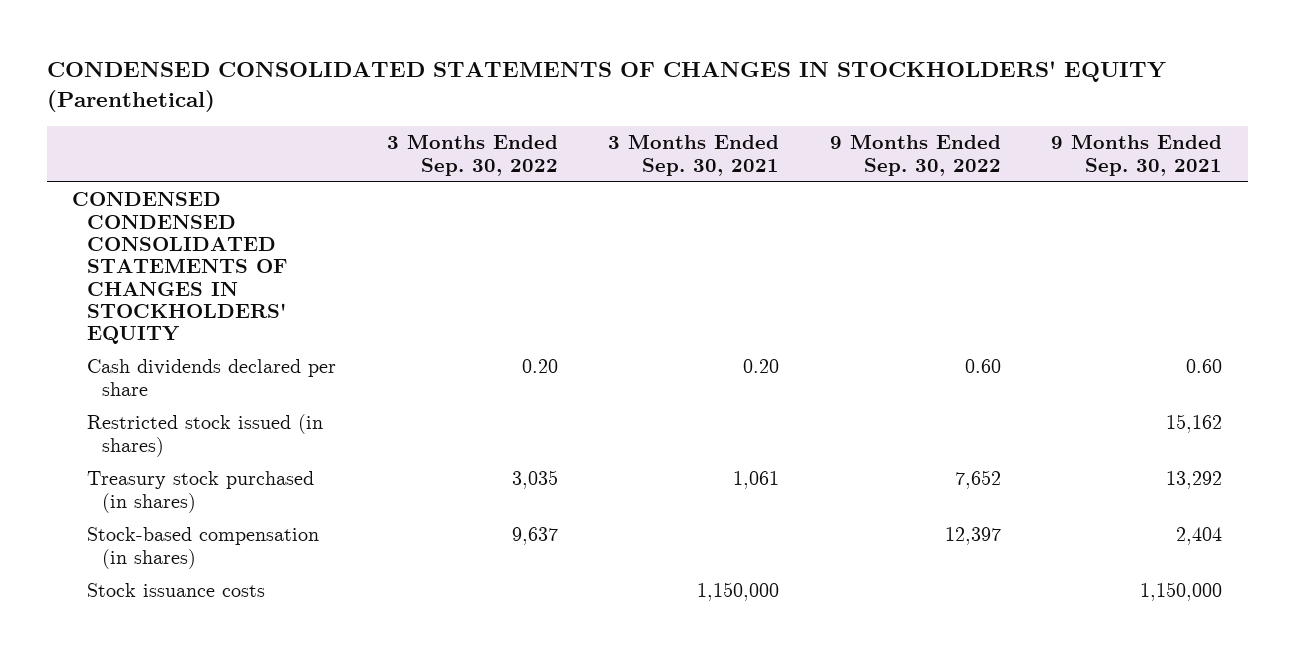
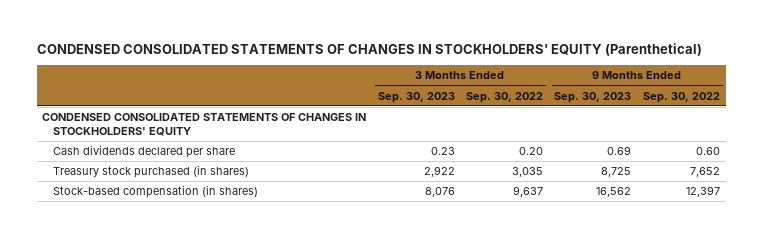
- | 3 Months Ended Sep. 30, 2022 | 3 Months Ended Sep. 30, 2021 | 9 Months Ended Sep. 30, 2022 | 9 Months Ended Sep. 30, 2021
+ | 3 Months Ended Sep. 30, 2023 | 3 Months Ended Sep. 30, 2022 | 9 Months Ended Sep. 30, 2023 | 9 Months Ended Sep. 30, 2022
- CONDENSED CONDENSED CONSOLIDATED STATEMENTS OF CHANGES IN STOCKHOLDERS' EQUITY
+ CONDENSED CONSOLIDATED STATEMENTS OF CHANGES IN STOCKHOLDERS' EQUITY
- Restricted stock issued (in shares) | | | | 15,162
- Stock issuance costs | | 1,150,000 | | 1,150,000

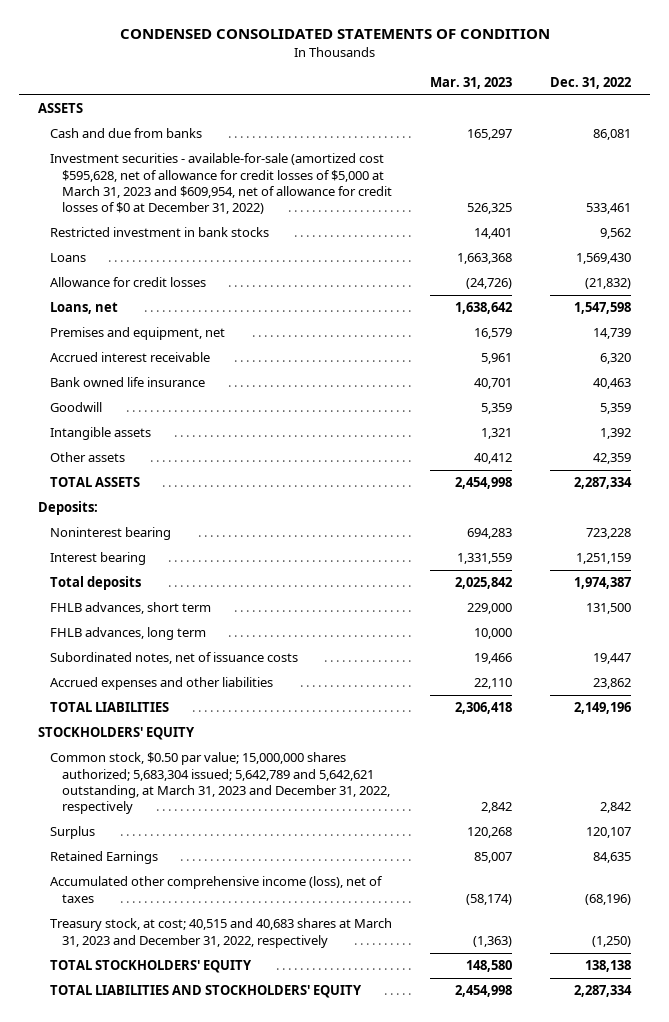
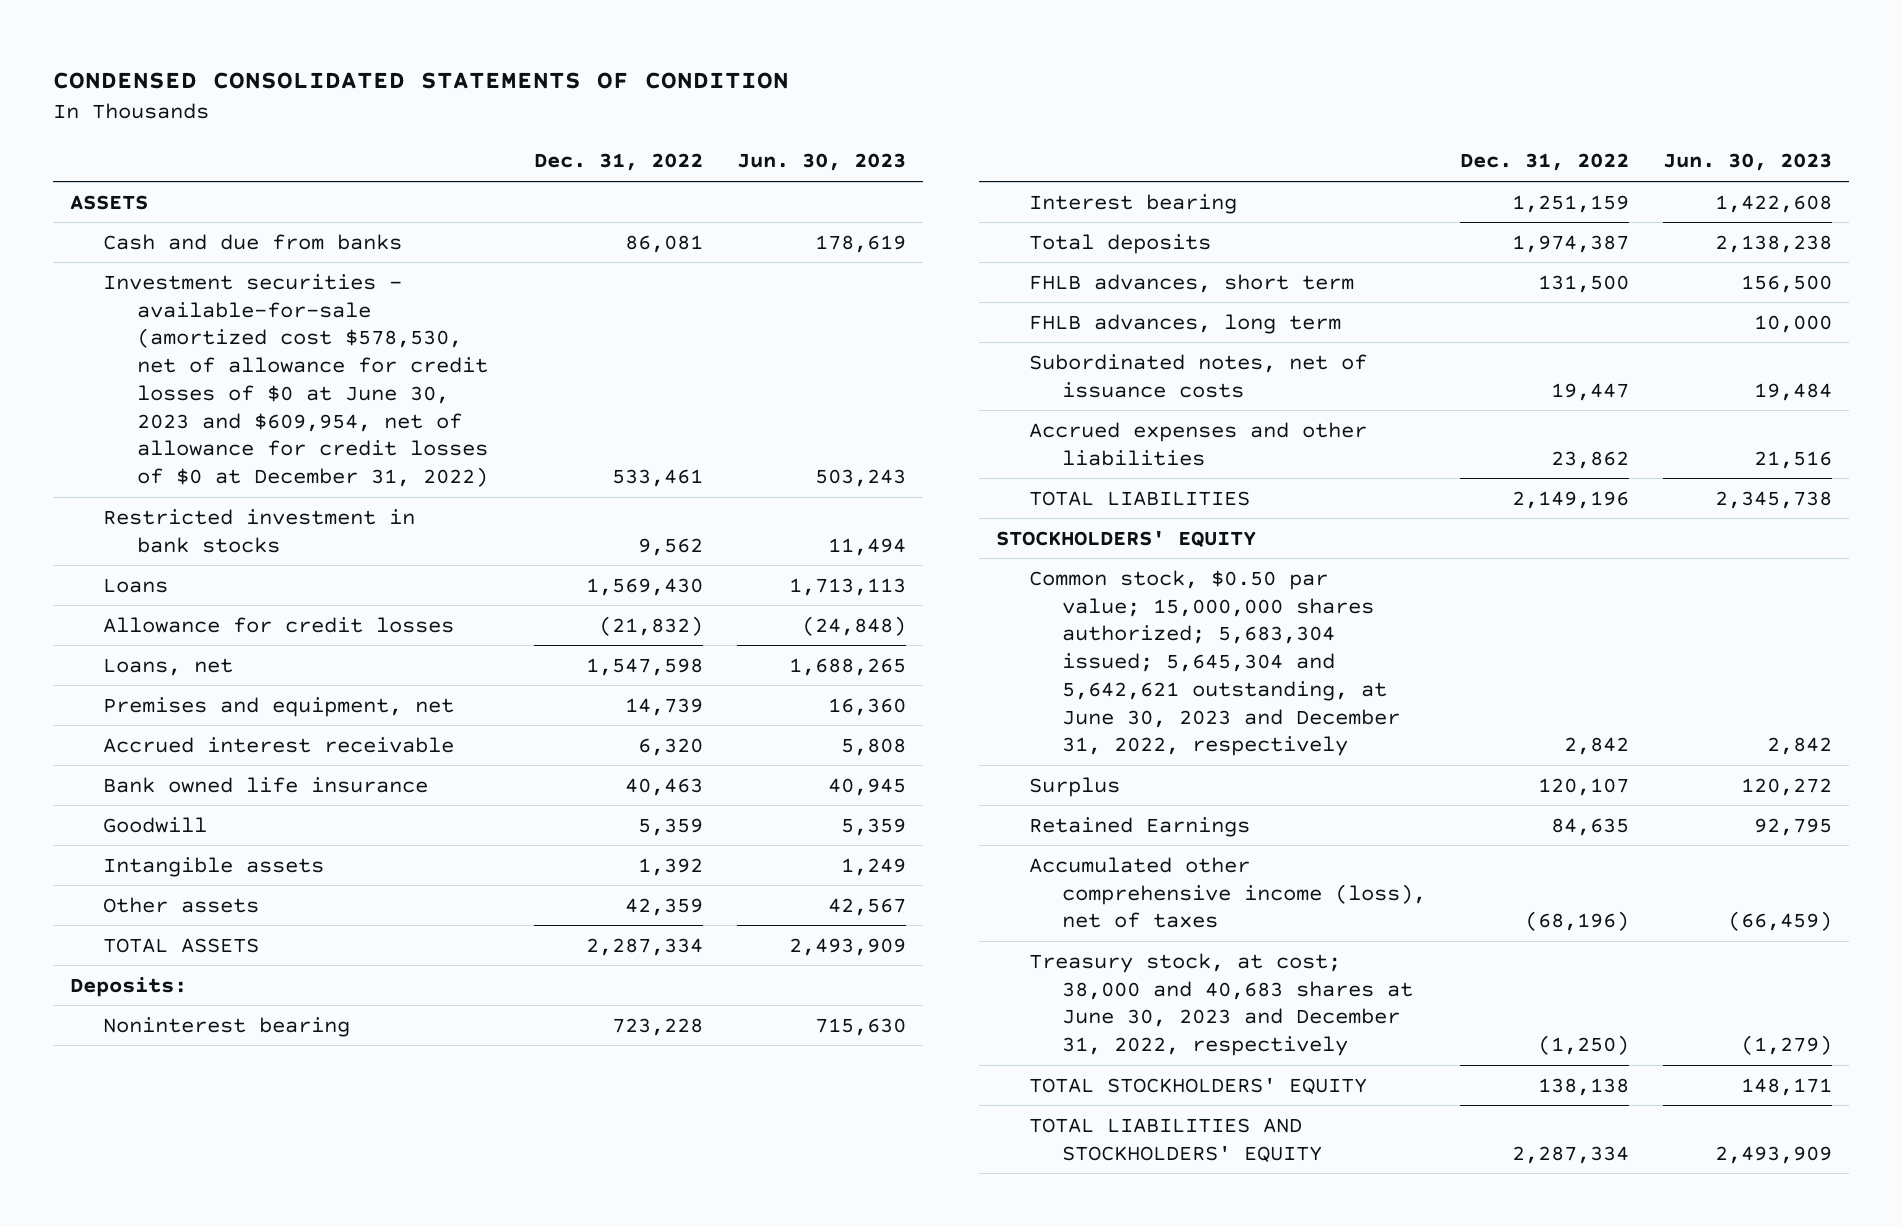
- | Mar. 31, 2023 | Dec. 31, 2022
+ | Dec. 31, 2022 | Jun. 30, 2023
- Investment securities - available-for-sale (amortized cost $595,628, net of allowance for credit losses of $5,000 at March 31, 2023 and $609,954, net of allowance for credit losses of $0 at December 31, 2022) | 526,325 | 533,461
+ Investment securities - available-for-sale (amortized cost $578,530, net of allowance for credit losses of $0 at June 30, 2023 and $609,954, net of allowance for credit losses of $0 at December 31, 2022) | 533,461 | 503,243
- Common stock, $0.50 par value; 15,000,000 shares authorized; 5,683,304 issued; 5,642,789 and 5,642,621 outstanding, at March 31, 2023 and December 31, 2022, respectively | 2,842 | 2,842
+ Common stock, $0.50 par value; 15,000,000 shares authorized; 5,683,304 issued; 5,645,304 and 5,642,621 outstanding, at June 30, 2023 and December 31, 2022, respectively | 2,842 | 2,842
- Treasury stock, at cost; 40,515 and 40,683 shares at March 31, 2023 and December 31, 2022, respectively | (1,363) | (1,250)
+ Treasury stock, at cost; 38,000 and 40,683 shares at June 30, 2023 and December 31, 2022, respectively | (1,250) | (1,279)

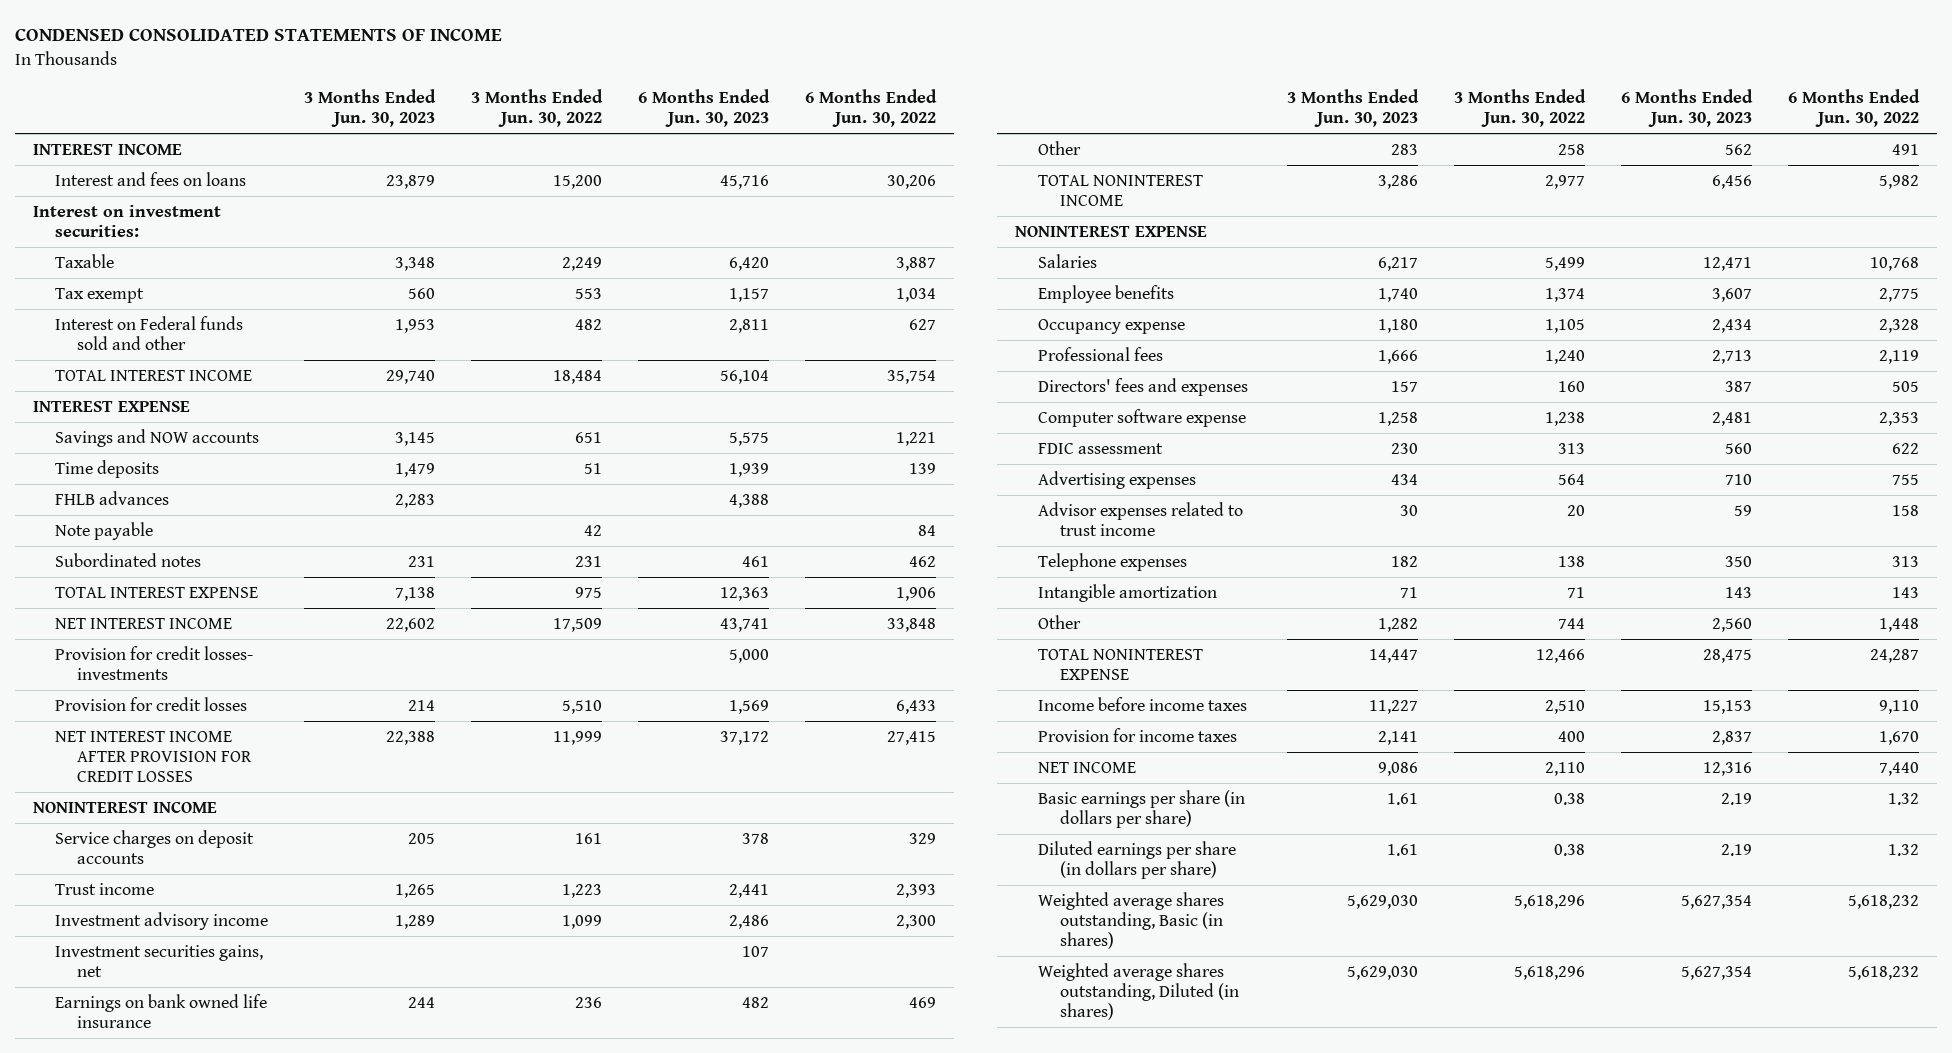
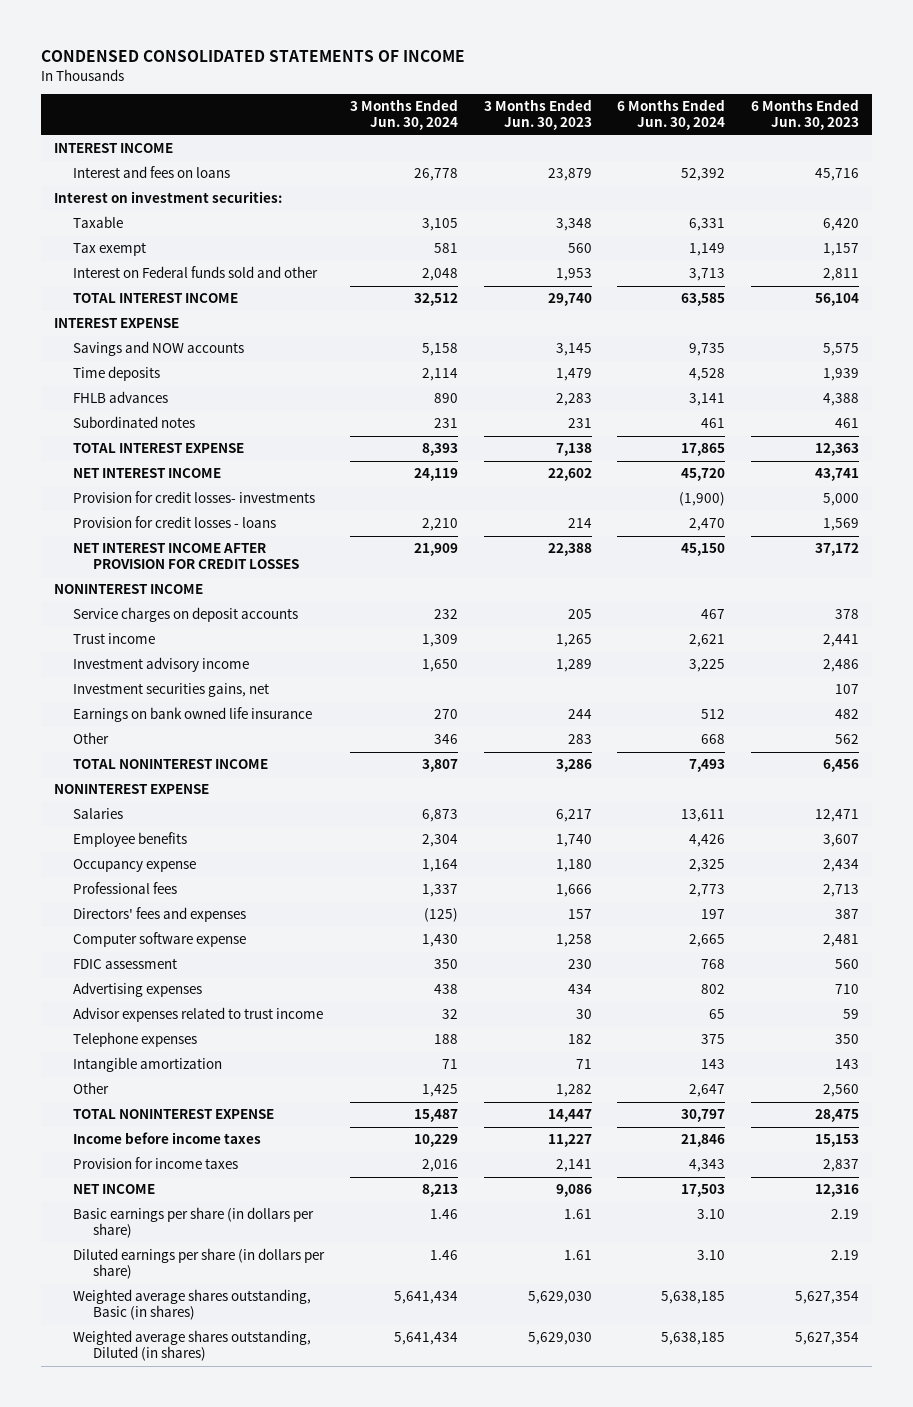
- | 3 Months Ended Jun. 30, 2023 | 3 Months Ended Jun. 30, 2022 | 6 Months Ended Jun. 30, 2023 | 6 Months Ended Jun. 30, 2022
+ | 3 Months Ended Jun. 30, 2024 | 3 Months Ended Jun. 30, 2023 | 6 Months Ended Jun. 30, 2024 | 6 Months Ended Jun. 30, 2023
- Note payable | | 42 | | 84
- Provision for credit losses | 214 | 5,510 | 1,569 | 6,433
+ Provision for credit losses - loans | 2,210 | 214 | 2,470 | 1,569

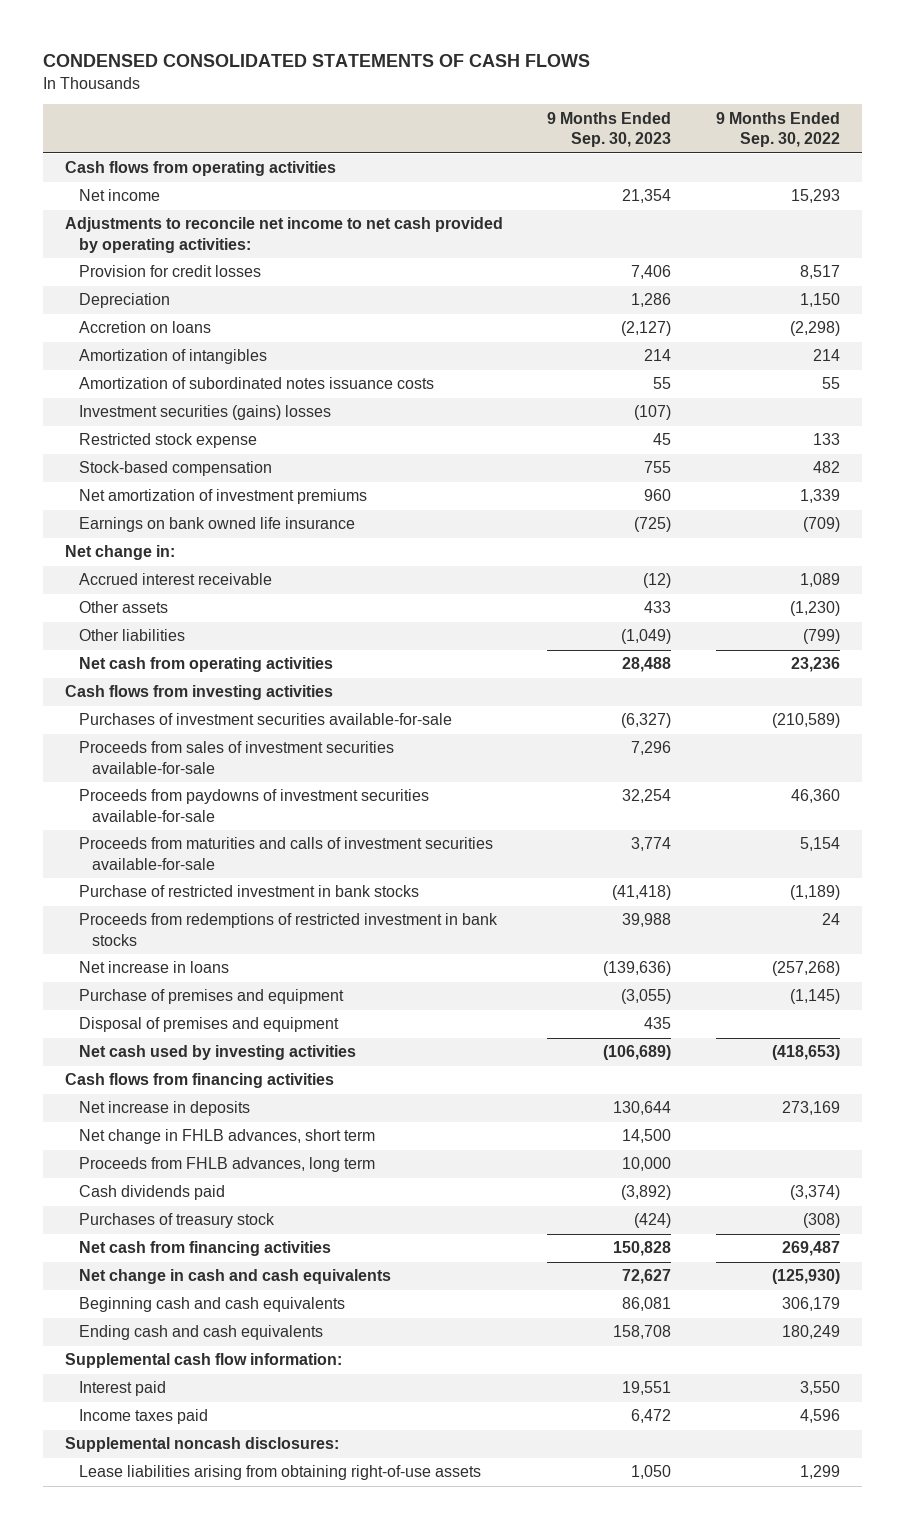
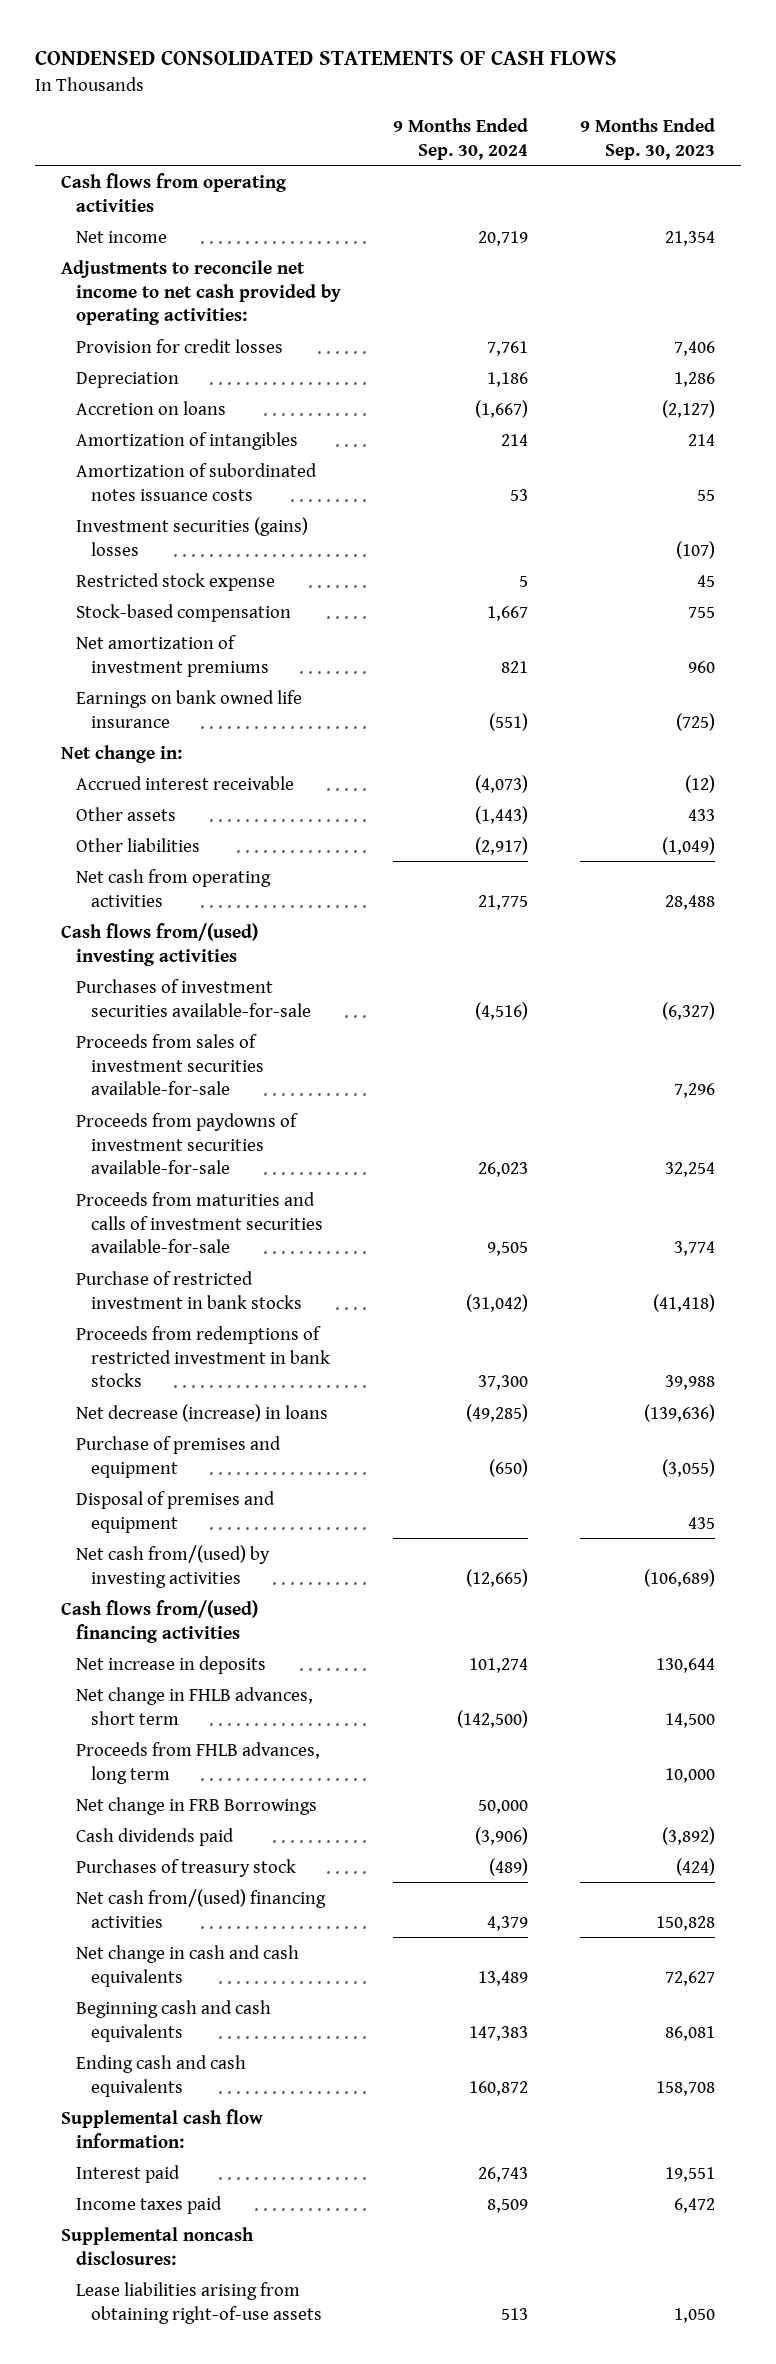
- | 9 Months Ended Sep. 30, 2023 | 9 Months Ended Sep. 30, 2022
+ | 9 Months Ended Sep. 30, 2024 | 9 Months Ended Sep. 30, 2023
- Cash flows from investing activities
+ Cash flows from/(used) investing activities
- Net increase in loans | (139,636) | (257,268)
+ Net decrease (increase) in loans | (49,285) | (139,636)
- Net cash used by investing activities | (106,689) | (418,653)
- Cash flows from financing activities
+ Net cash from/(used) by investing activities | (12,665) | (106,689)
+ Cash flows from/(used) financing activities
+ Net change in FRB Borrowings | 50,000 |
- Net cash from financing activities | 150,828 | 269,487
+ Net cash from/(used) financing activities | 4,379 | 150,828

